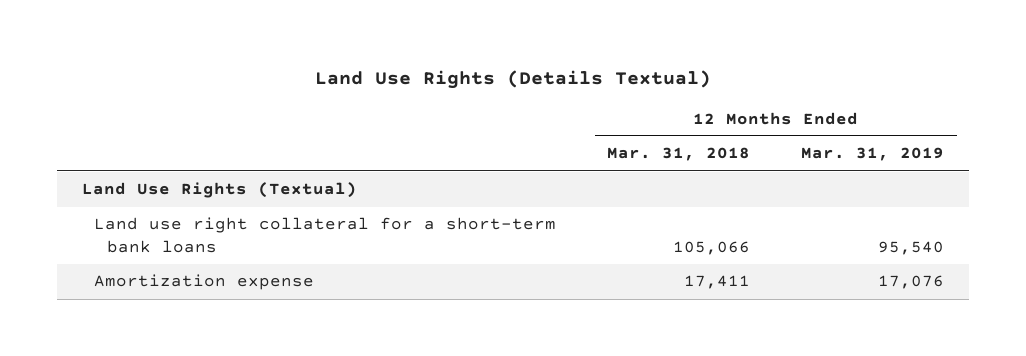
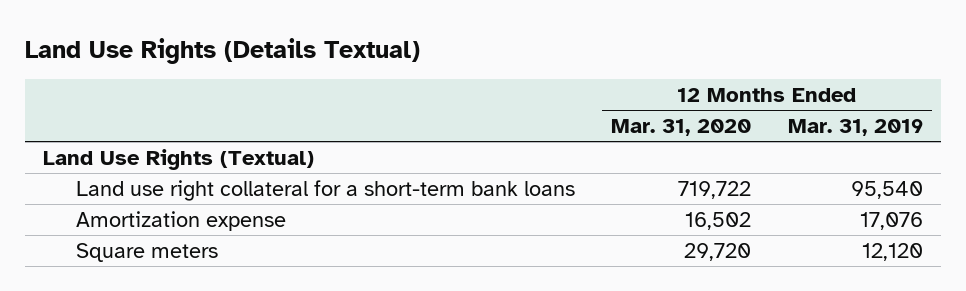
- | 12 Months Ended Mar. 31, 2018 | 12 Months Ended Mar. 31, 2019
+ | 12 Months Ended Mar. 31, 2020 | 12 Months Ended Mar. 31, 2019
+ Square meters | 29,720 | 12,120

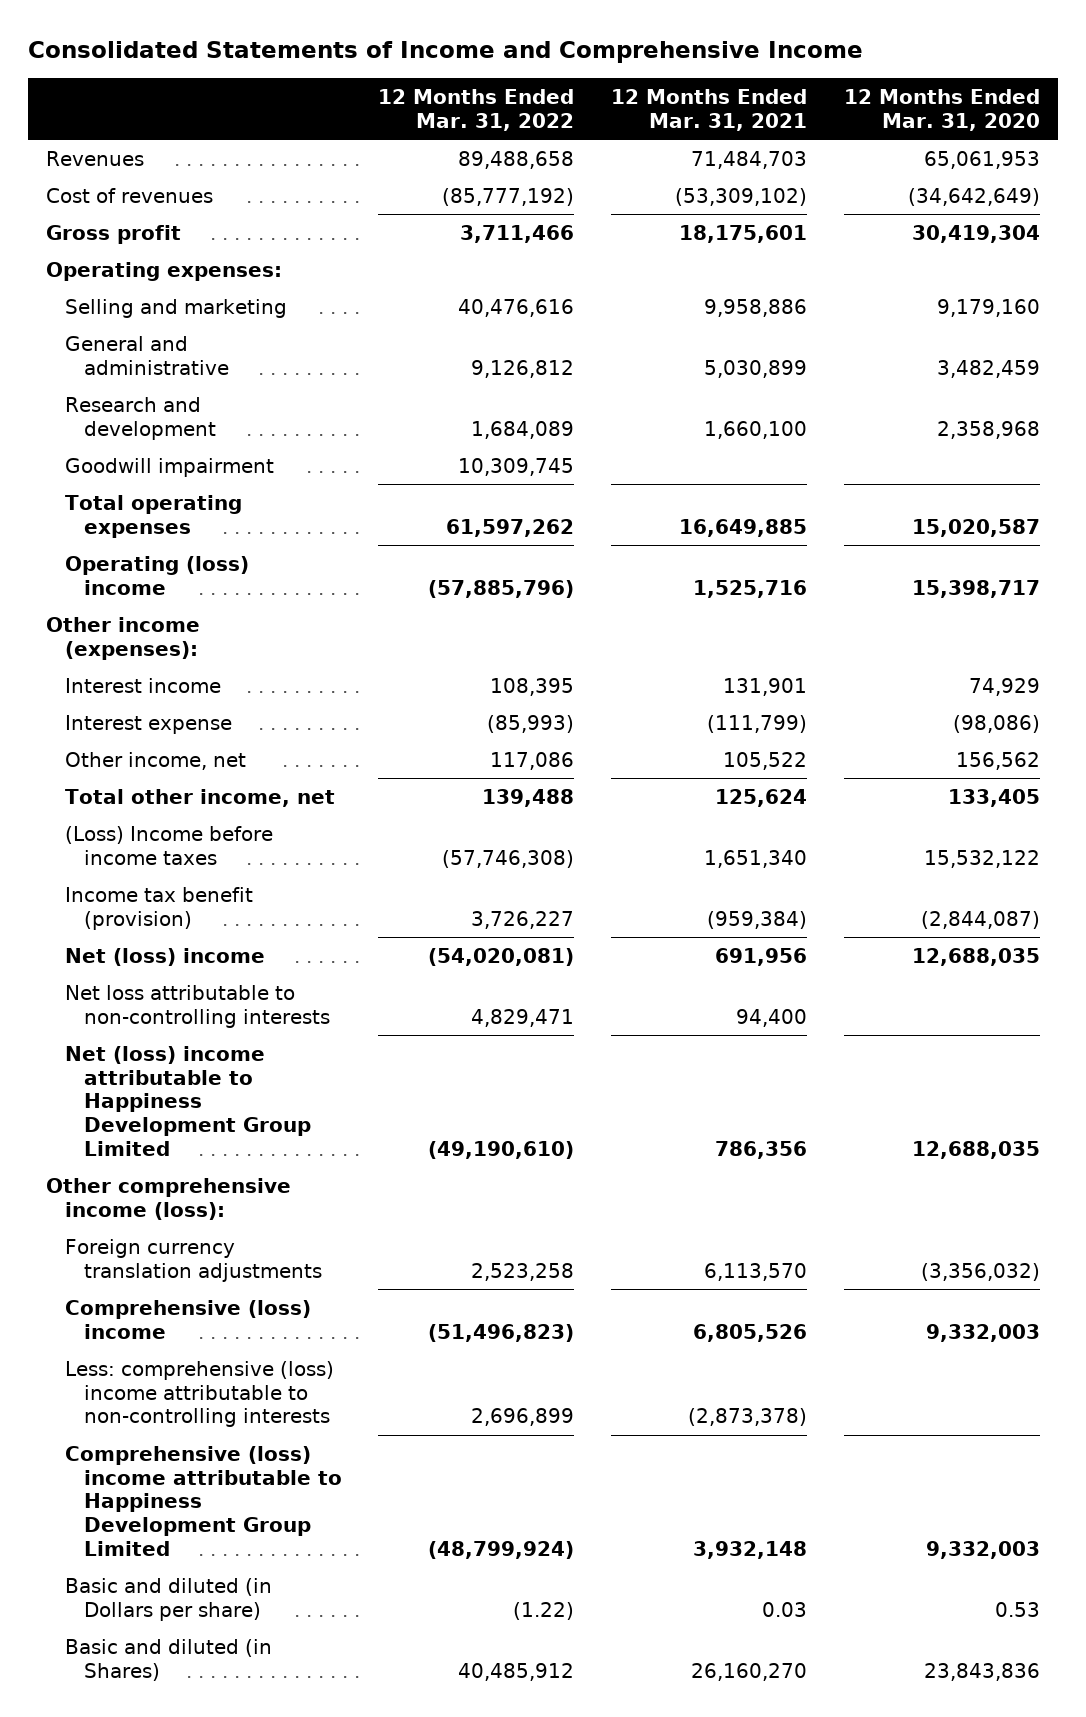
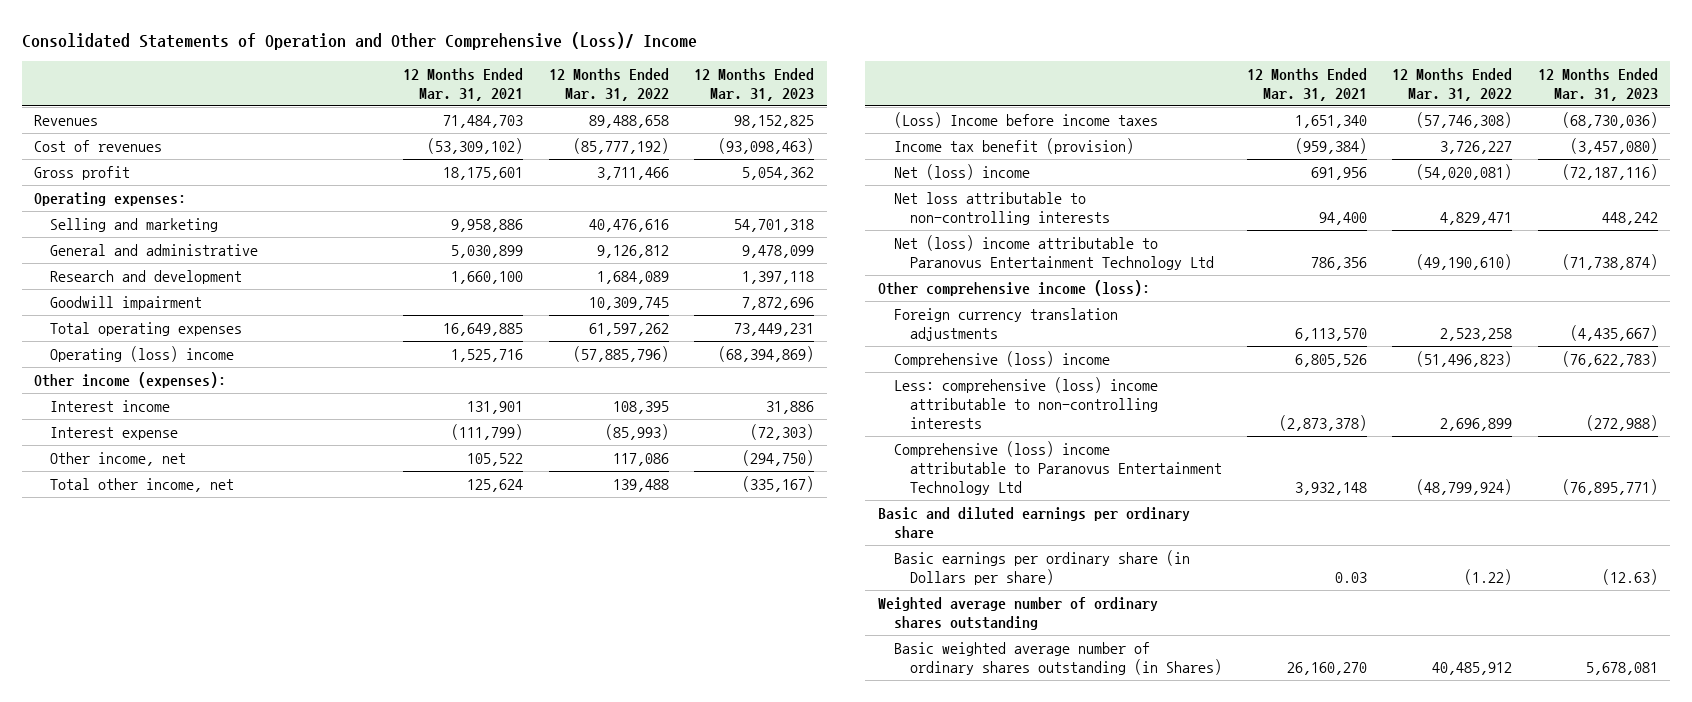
- Consolidated Statements of Income and Comprehensive Income
+ Consolidated Statements of Operation and Other Comprehensive (Loss)/ Income
- | 12 Months Ended Mar. 31, 2022 | 12 Months Ended Mar. 31, 2021 | 12 Months Ended Mar. 31, 2020
+ | 12 Months Ended Mar. 31, 2021 | 12 Months Ended Mar. 31, 2022 | 12 Months Ended Mar. 31, 2023
- Net (loss) income attributable to Happiness Development Group Limited | (49,190,610) | 786,356 | 12,688,035
+ Net (loss) income attributable to Paranovus Entertainment Technology Ltd | 786,356 | (49,190,610) | (71,738,874)
- Comprehensive (loss) income attributable to Happiness Development Group Limited | (48,799,924) | 3,932,148 | 9,332,003
- Basic and diluted (in Dollars per share) | (1.22) | 0.03 | 0.53
- Basic and diluted (in Shares) | 40,485,912 | 26,160,270 | 23,843,836
+ Comprehensive (loss) income attributable to Paranovus Entertainment Technology Ltd | 3,932,148 | (48,799,924) | (76,895,771)
+ Basic and diluted earnings per ordinary share
+ Basic earnings per ordinary share (in Dollars per share) | 0.03 | (1.22) | (12.63)
+ Weighted average number of ordinary shares outstanding
+ Basic weighted average number of ordinary shares outstanding (in Shares) | 26,160,270 | 40,485,912 | 5,678,081

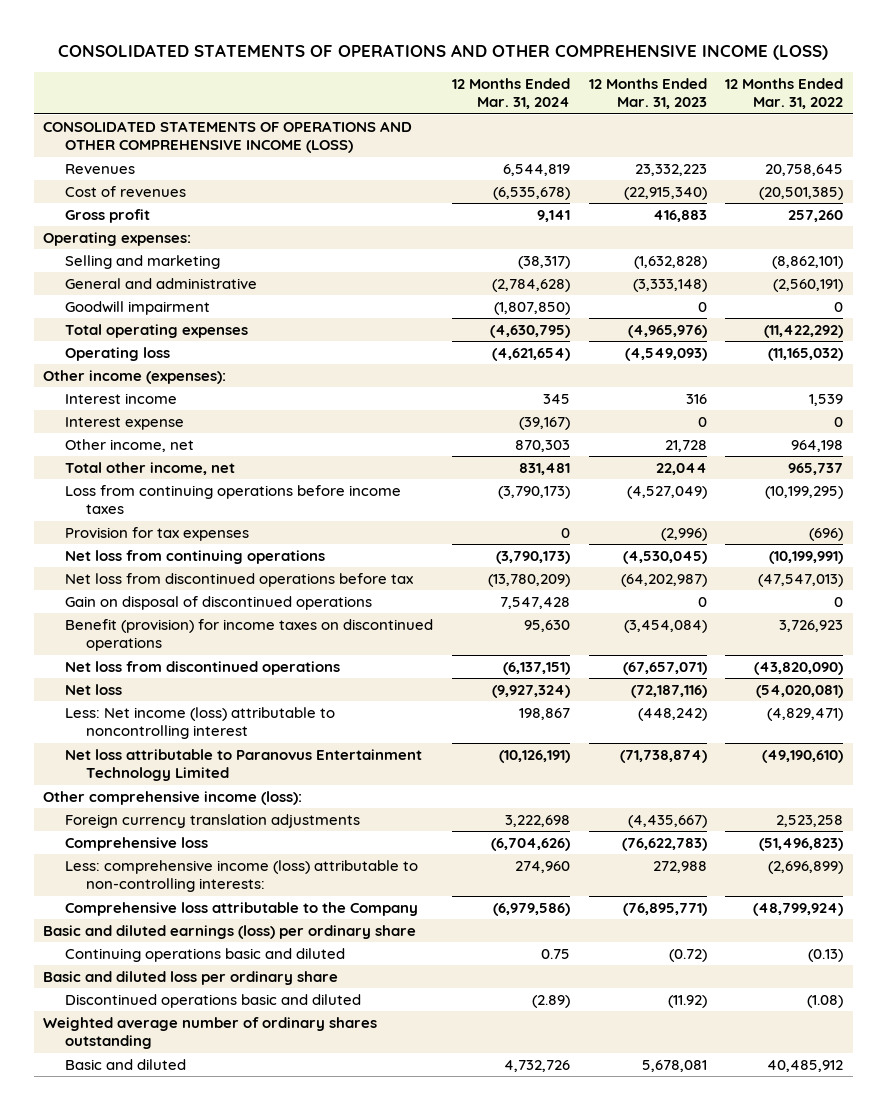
- Consolidated Statements of Operation and Other Comprehensive (Loss)/ Income
+ CONSOLIDATED STATEMENTS OF OPERATIONS AND OTHER COMPREHENSIVE INCOME (LOSS)
- | 12 Months Ended Mar. 31, 2021 | 12 Months Ended Mar. 31, 2022 | 12 Months Ended Mar. 31, 2023
+ | 12 Months Ended Mar. 31, 2024 | 12 Months Ended Mar. 31, 2023 | 12 Months Ended Mar. 31, 2022
- Revenues | 71,484,703 | 89,488,658 | 98,152,825
- Cost of revenues | (53,309,102) | (85,777,192) | (93,098,463)
- Gross profit | 18,175,601 | 3,711,466 | 5,054,362
+ CONSOLIDATED STATEMENTS OF OPERATIONS AND OTHER COMPREHENSIVE INCOME (LOSS)
+ Revenues | 6,544,819 | 23,332,223 | 20,758,645
+ Cost of revenues | (6,535,678) | (22,915,340) | (20,501,385)
+ Gross profit | 9,141 | 416,883 | 257,260
- Selling and marketing | 9,958,886 | 40,476,616 | 54,701,318
- General and administrative | 5,030,899 | 9,126,812 | 9,478,099
- Research and development | 1,660,100 | 1,684,089 | 1,397,118
- Goodwill impairment | | 10,309,745 | 7,872,696
- Total operating expenses | 16,649,885 | 61,597,262 | 73,449,231
- Operating (loss) income | 1,525,716 | (57,885,796) | (68,394,869)
+ Selling and marketing | (38,317) | (1,632,828) | (8,862,101)
+ General and administrative | (2,784,628) | (3,333,148) | (2,560,191)
+ Goodwill impairment | (1,807,850) | 0 | 0
+ Total operating expenses | (4,630,795) | (4,965,976) | (11,422,292)
+ Operating loss | (4,621,654) | (4,549,093) | (11,165,032)
- Interest income | 131,901 | 108,395 | 31,886
- Interest expense | (111,799) | (85,993) | (72,303)
- Other income, net | 105,522 | 117,086 | (294,750)
- Total other income, net | 125,624 | 139,488 | (335,167)
- (Loss) Income before income taxes | 1,651,340 | (57,746,308) | (68,730,036)
- Income tax benefit (provision) | (959,384) | 3,726,227 | (3,457,080)
- Net (loss) income | 691,956 | (54,020,081) | (72,187,116)
- Net loss attributable to non-controlling interests | 94,400 | 4,829,471 | 448,242
- Net (loss) income attributable to Paranovus Entertainment Technology Ltd | 786,356 | (49,190,610) | (71,738,874)
+ Interest income | 345 | 316 | 1,539
+ Interest expense | (39,167) | 0 | 0
+ Other income, net | 870,303 | 21,728 | 964,198
+ Total other income, net | 831,481 | 22,044 | 965,737
+ Loss from continuing operations before income taxes | (3,790,173) | (4,527,049) | (10,199,295)
+ Provision for tax expenses | 0 | (2,996) | (696)
+ Net loss from continuing operations | (3,790,173) | (4,530,045) | (10,199,991)
+ Net loss from discontinued operations before tax | (13,780,209) | (64,202,987) | (47,547,013)
+ Gain on disposal of discontinued operations | 7,547,428 | 0 | 0
+ Benefit (provision) for income taxes on discontinued operations | 95,630 | (3,454,084) | 3,726,923
+ Net loss from discontinued operations | (6,137,151) | (67,657,071) | (43,820,090)
+ Net loss | (9,927,324) | (72,187,116) | (54,020,081)
+ Less: Net income (loss) attributable to noncontrolling interest | 198,867 | (448,242) | (4,829,471)
+ Net loss attributable to Paranovus Entertainment Technology Limited | (10,126,191) | (71,738,874) | (49,190,610)
- Comprehensive (loss) income | 6,805,526 | (51,496,823) | (76,622,783)
- Less: comprehensive (loss) income attributable to non-controlling interests | (2,873,378) | 2,696,899 | (272,988)
- Comprehensive (loss) income attributable to Paranovus Entertainment Technology Ltd | 3,932,148 | (48,799,924) | (76,895,771)
- Basic and diluted earnings per ordinary share
- Basic earnings per ordinary share (in Dollars per share) | 0.03 | (1.22) | (12.63)
+ Comprehensive loss | (6,704,626) | (76,622,783) | (51,496,823)
+ Less: comprehensive income (loss) attributable to non-controlling interests: | 274,960 | 272,988 | (2,696,899)
+ Comprehensive loss attributable to the Company | (6,979,586) | (76,895,771) | (48,799,924)
+ Basic and diluted earnings (loss) per ordinary share
+ Continuing operations basic and diluted | 0.75 | (0.72) | (0.13)
+ Basic and diluted loss per ordinary share
+ Discontinued operations basic and diluted | (2.89) | (11.92) | (1.08)
- Basic weighted average number of ordinary shares outstanding (in Shares) | 26,160,270 | 40,485,912 | 5,678,081
+ Basic and diluted | 4,732,726 | 5,678,081 | 40,485,912

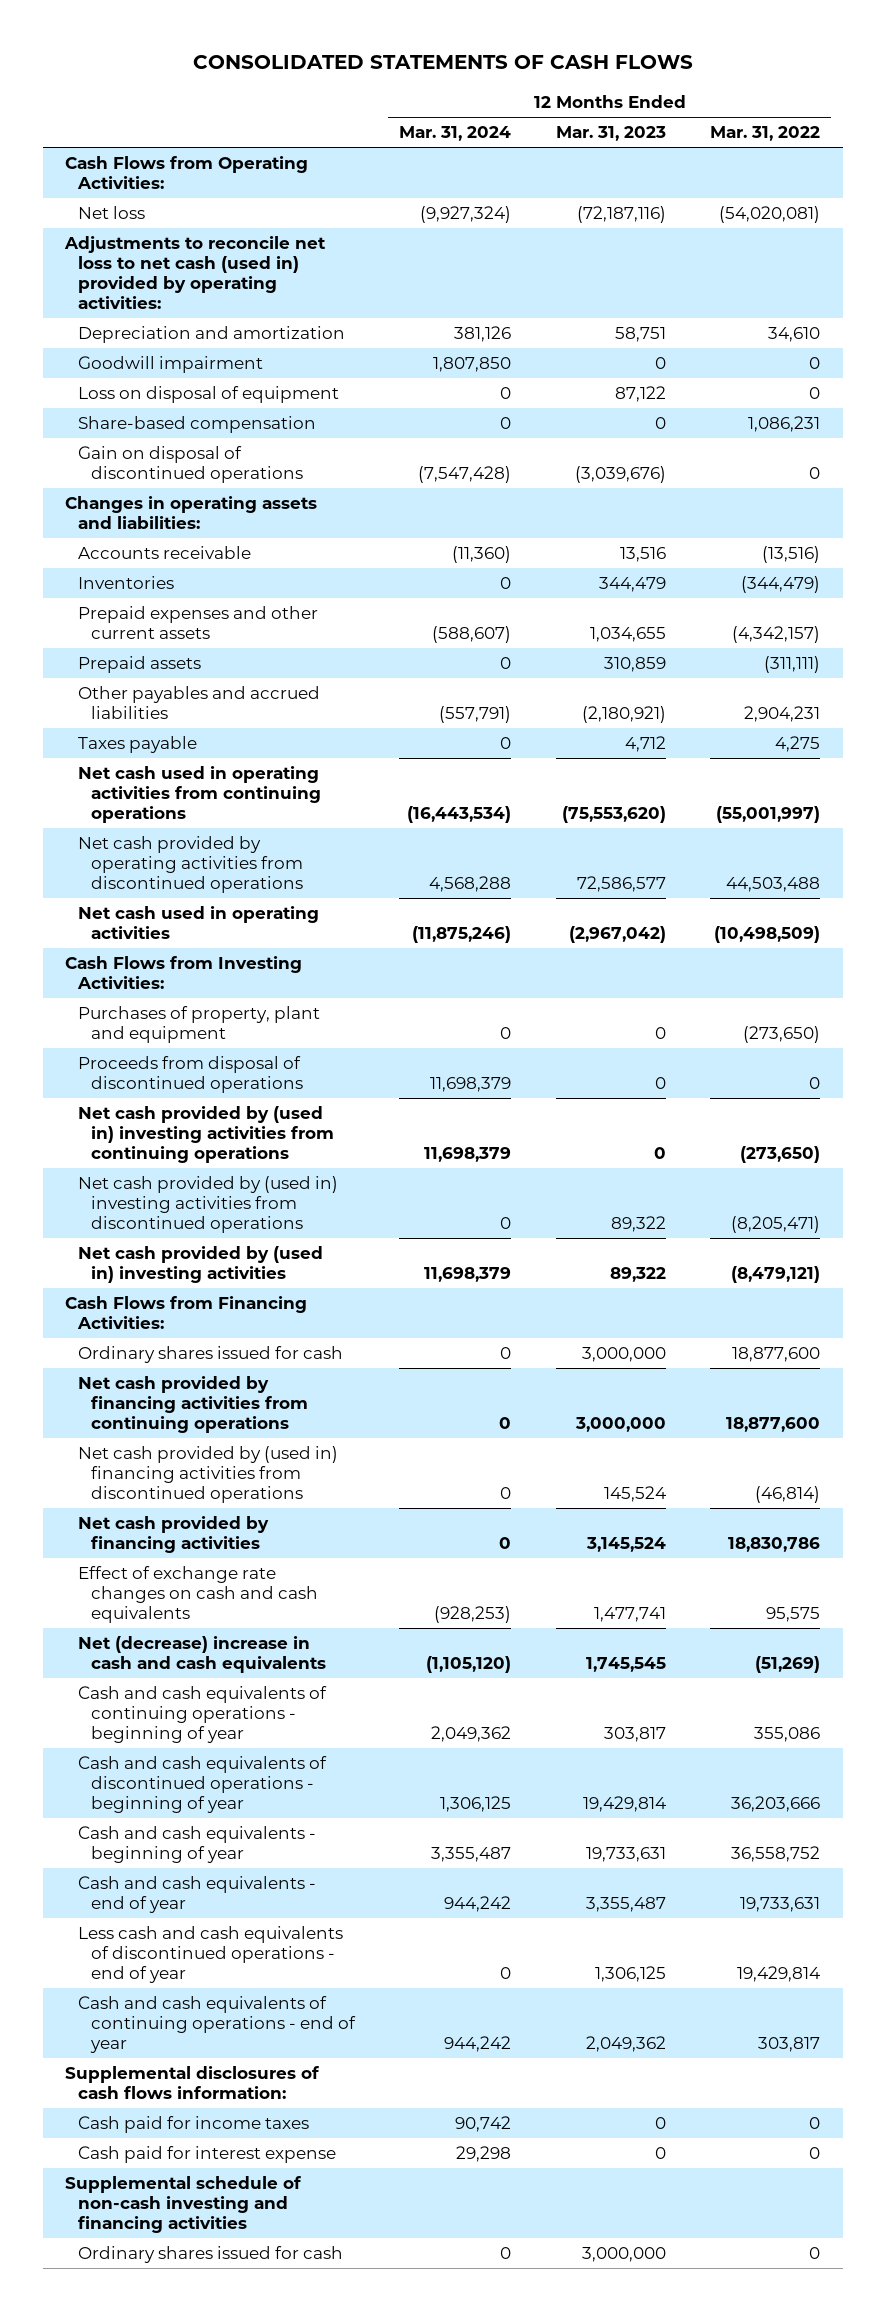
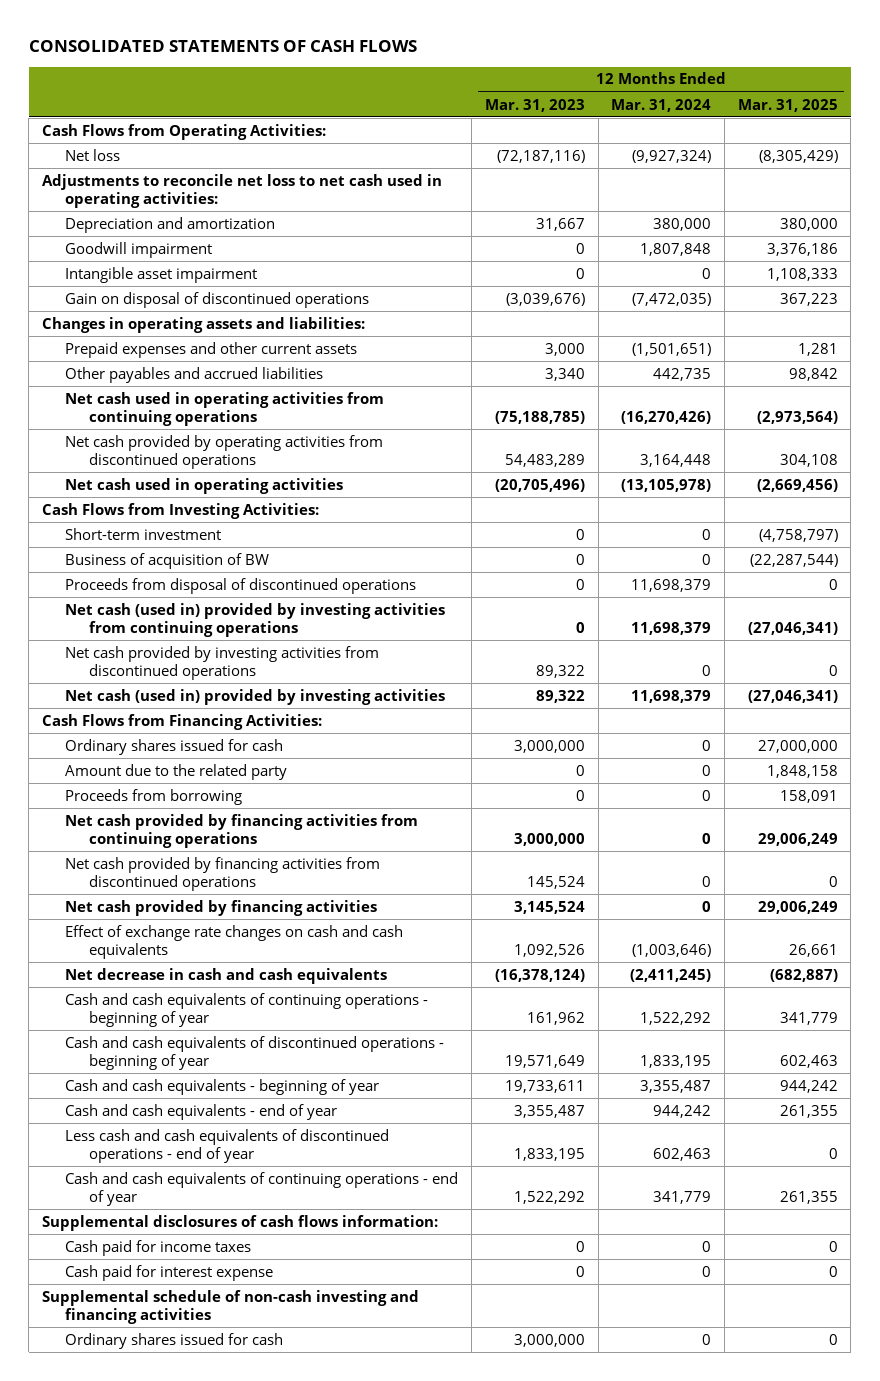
- | 12 Months Ended Mar. 31, 2024 | 12 Months Ended Mar. 31, 2023 | 12 Months Ended Mar. 31, 2022
+ | 12 Months Ended Mar. 31, 2023 | 12 Months Ended Mar. 31, 2024 | 12 Months Ended Mar. 31, 2025
- Adjustments to reconcile net loss to net cash (used in) provided by operating activities:
- Depreciation and amortization | 381,126 | 58,751 | 34,610
- Goodwill impairment | 1,807,850 | 0 | 0
- Loss on disposal of equipment | 0 | 87,122 | 0
- Share-based compensation | 0 | 0 | 1,086,231
- Gain on disposal of discontinued operations | (7,547,428) | (3,039,676) | 0
+ Adjustments to reconcile net loss to net cash used in operating activities:
+ Depreciation and amortization | 31,667 | 380,000 | 380,000
+ Goodwill impairment | 0 | 1,807,848 | 3,376,186
+ Intangible asset impairment | 0 | 0 | 1,108,333
+ Gain on disposal of discontinued operations | (3,039,676) | (7,472,035) | 367,223
- Accounts receivable | (11,360) | 13,516 | (13,516)
- Inventories | 0 | 344,479 | (344,479)
- Prepaid expenses and other current assets | (588,607) | 1,034,655 | (4,342,157)
- Prepaid assets | 0 | 310,859 | (311,111)
- Other payables and accrued liabilities | (557,791) | (2,180,921) | 2,904,231
- Taxes payable | 0 | 4,712 | 4,275
- Net cash used in operating activities from continuing operations | (16,443,534) | (75,553,620) | (55,001,997)
- Net cash provided by operating activities from discontinued operations | 4,568,288 | 72,586,577 | 44,503,488
- Net cash used in operating activities | (11,875,246) | (2,967,042) | (10,498,509)
+ Prepaid expenses and other current assets | 3,000 | (1,501,651) | 1,281
+ Other payables and accrued liabilities | 3,340 | 442,735 | 98,842
+ Net cash used in operating activities from continuing operations | (75,188,785) | (16,270,426) | (2,973,564)
+ Net cash provided by operating activities from discontinued operations | 54,483,289 | 3,164,448 | 304,108
+ Net cash used in operating activities | (20,705,496) | (13,105,978) | (2,669,456)
- Purchases of property, plant and equipment | 0 | 0 | (273,650)
+ Short-term investment | 0 | 0 | (4,758,797)
+ Business of acquisition of BW | 0 | 0 | (22,287,544)
- Net cash provided by (used in) investing activities from continuing operations | 11,698,379 | 0 | (273,650)
- Net cash provided by (used in) investing activities from discontinued operations | 0 | 89,322 | (8,205,471)
- Net cash provided by (used in) investing activities | 11,698,379 | 89,322 | (8,479,121)
+ Net cash (used in) provided by investing activities from continuing operations | 0 | 11,698,379 | (27,046,341)
+ Net cash provided by investing activities from discontinued operations | 89,322 | 0 | 0
+ Net cash (used in) provided by investing activities | 89,322 | 11,698,379 | (27,046,341)
+ Amount due to the related party | 0 | 0 | 1,848,158
+ Proceeds from borrowing | 0 | 0 | 158,091
- Net cash provided by (used in) financing activities from discontinued operations | 0 | 145,524 | (46,814)
+ Net cash provided by financing activities from discontinued operations | 145,524 | 0 | 0
- Effect of exchange rate changes on cash and cash equivalents | (928,253) | 1,477,741 | 95,575
- Net (decrease) increase in cash and cash equivalents | (1,105,120) | 1,745,545 | (51,269)
- Cash and cash equivalents of continuing operations - beginning of year | 2,049,362 | 303,817 | 355,086
- Cash and cash equivalents of discontinued operations - beginning of year | 1,306,125 | 19,429,814 | 36,203,666
- Cash and cash equivalents - beginning of year | 3,355,487 | 19,733,631 | 36,558,752
+ Effect of exchange rate changes on cash and cash equivalents | 1,092,526 | (1,003,646) | 26,661
+ Net decrease in cash and cash equivalents | (16,378,124) | (2,411,245) | (682,887)
+ Cash and cash equivalents of continuing operations - beginning of year | 161,962 | 1,522,292 | 341,779
+ Cash and cash equivalents of discontinued operations - beginning of year | 19,571,649 | 1,833,195 | 602,463
+ Cash and cash equivalents - beginning of year | 19,733,611 | 3,355,487 | 944,242
- Less cash and cash equivalents of discontinued operations - end of year | 0 | 1,306,125 | 19,429,814
- Cash and cash equivalents of continuing operations - end of year | 944,242 | 2,049,362 | 303,817
+ Less cash and cash equivalents of discontinued operations - end of year | 1,833,195 | 602,463 | 0
+ Cash and cash equivalents of continuing operations - end of year | 1,522,292 | 341,779 | 261,355
- Cash paid for income taxes | 90,742 | 0 | 0
- Cash paid for interest expense | 29,298 | 0 | 0
+ Cash paid for income taxes | 0 | 0 | 0
+ Cash paid for interest expense | 0 | 0 | 0

